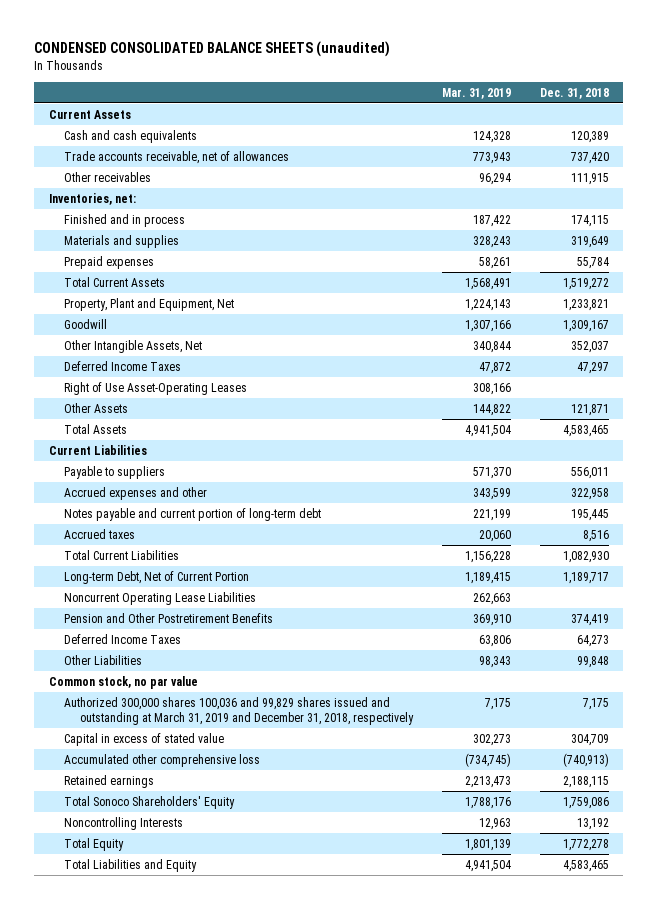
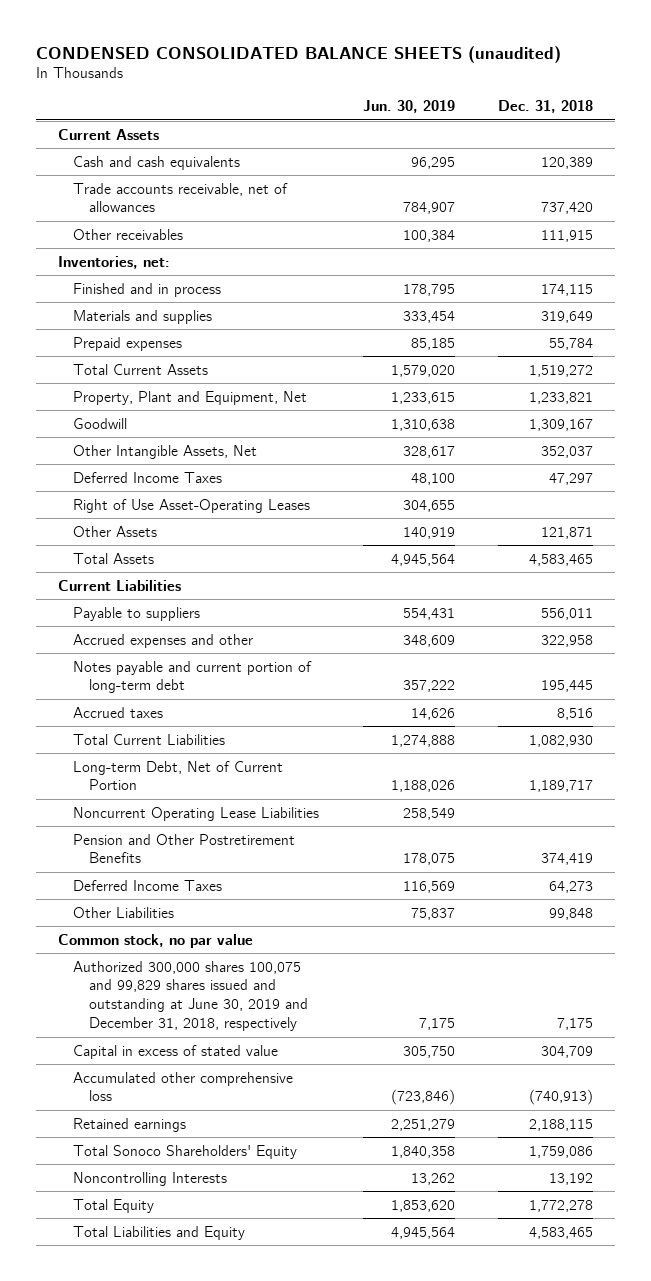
- | Mar. 31, 2019 | Dec. 31, 2018
+ | Jun. 30, 2019 | Dec. 31, 2018
- Authorized 300,000 shares 100,036 and 99,829 shares issued and outstanding at March 31, 2019 and December 31, 2018, respectively | 7,175 | 7,175
+ Authorized 300,000 shares 100,075 and 99,829 shares issued and outstanding at June 30, 2019 and December 31, 2018, respectively | 7,175 | 7,175

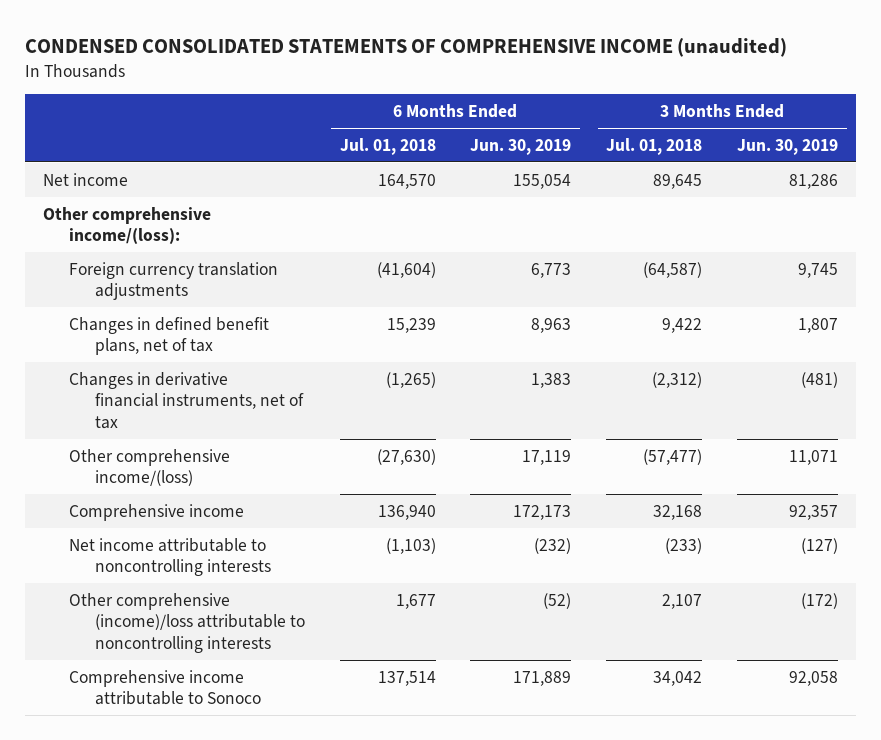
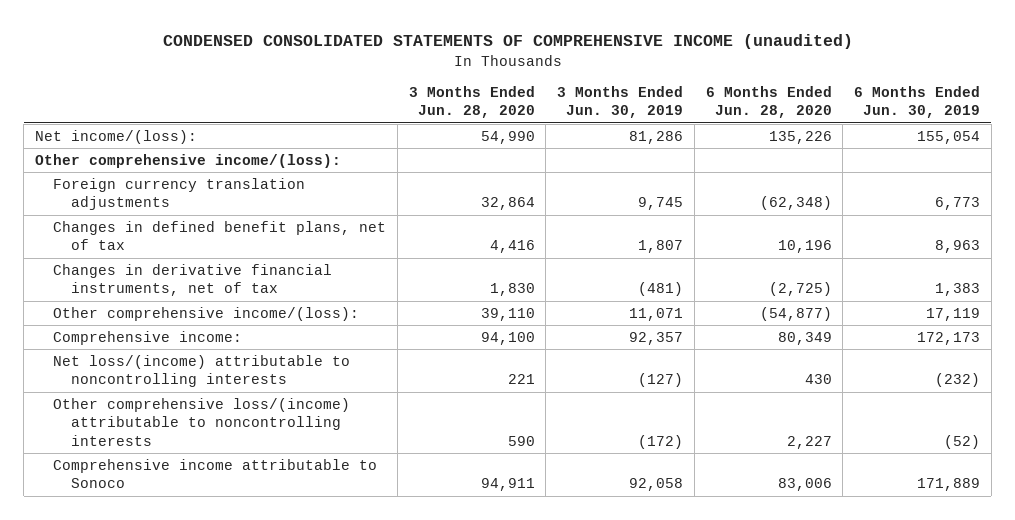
- | 6 Months Ended Jul. 01, 2018 | 6 Months Ended Jun. 30, 2019 | 3 Months Ended Jul. 01, 2018 | 3 Months Ended Jun. 30, 2019
+ | 3 Months Ended Jun. 28, 2020 | 3 Months Ended Jun. 30, 2019 | 6 Months Ended Jun. 28, 2020 | 6 Months Ended Jun. 30, 2019
- Net income | 164,570 | 155,054 | 89,645 | 81,286
+ Net income/(loss): | 54,990 | 81,286 | 135,226 | 155,054
- Other comprehensive income/(loss) | (27,630) | 17,119 | (57,477) | 11,071
- Comprehensive income | 136,940 | 172,173 | 32,168 | 92,357
- Net income attributable to noncontrolling interests | (1,103) | (232) | (233) | (127)
- Other comprehensive (income)/loss attributable to noncontrolling interests | 1,677 | (52) | 2,107 | (172)
+ Other comprehensive income/(loss): | 39,110 | 11,071 | (54,877) | 17,119
+ Comprehensive income: | 94,100 | 92,357 | 80,349 | 172,173
+ Net loss/(income) attributable to noncontrolling interests | 221 | (127) | 430 | (232)
+ Other comprehensive loss/(income) attributable to noncontrolling interests | 590 | (172) | 2,227 | (52)

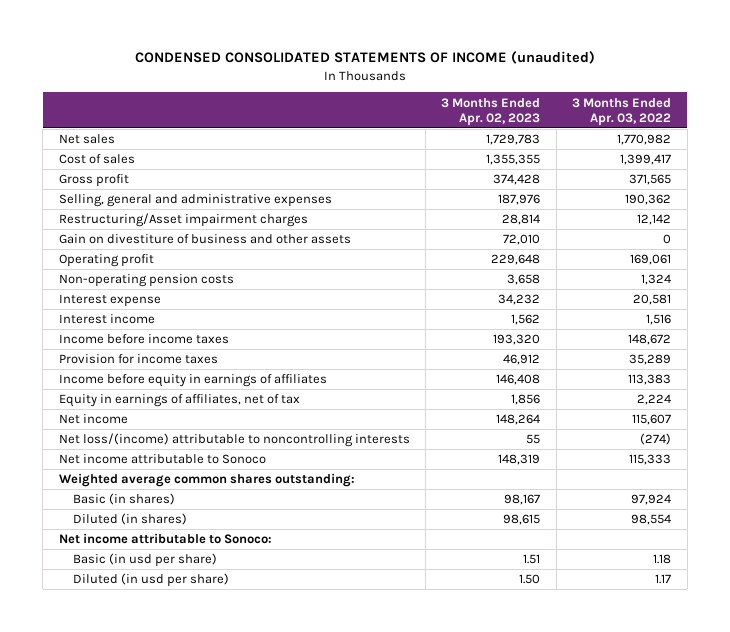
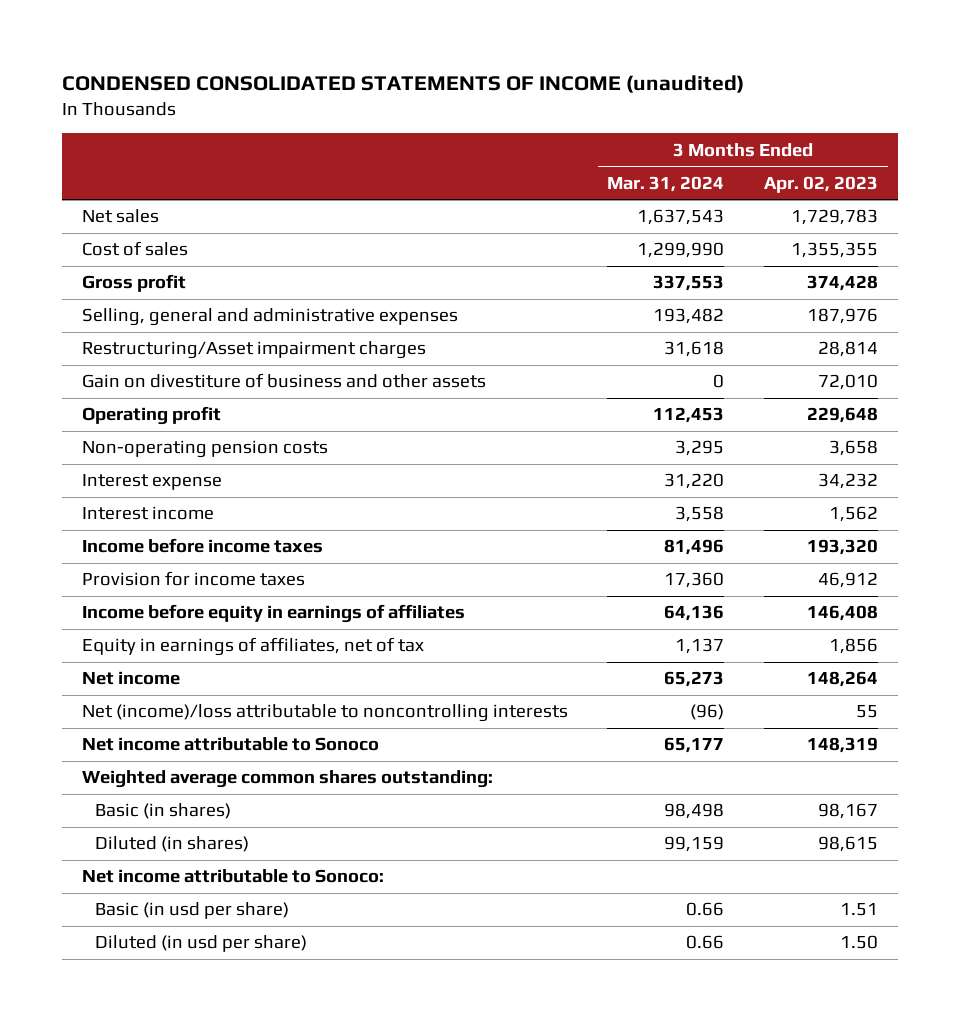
- | 3 Months Ended Apr. 02, 2023 | 3 Months Ended Apr. 03, 2022
+ | 3 Months Ended Mar. 31, 2024 | 3 Months Ended Apr. 02, 2023
- Net loss/(income) attributable to noncontrolling interests | 55 | (274)
+ Net (income)/loss attributable to noncontrolling interests | (96) | 55

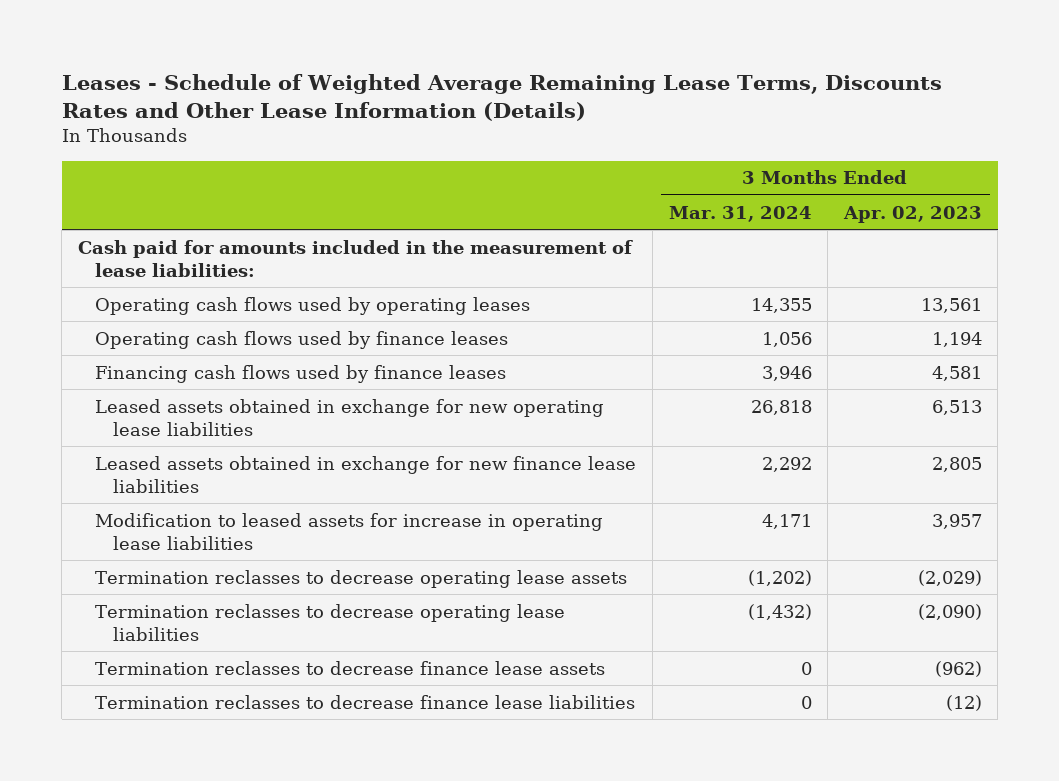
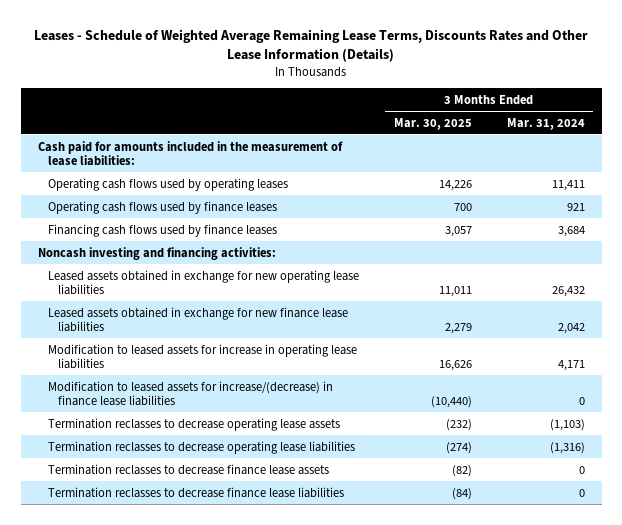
- | 3 Months Ended Mar. 31, 2024 | 3 Months Ended Apr. 02, 2023
+ | 3 Months Ended Mar. 30, 2025 | 3 Months Ended Mar. 31, 2024
- Operating cash flows used by operating leases | 14,355 | 13,561
- Operating cash flows used by finance leases | 1,056 | 1,194
- Financing cash flows used by finance leases | 3,946 | 4,581
- Leased assets obtained in exchange for new operating lease liabilities | 26,818 | 6,513
- Leased assets obtained in exchange for new finance lease liabilities | 2,292 | 2,805
+ Operating cash flows used by operating leases | 14,226 | 11,411
+ Operating cash flows used by finance leases | 700 | 921
+ Financing cash flows used by finance leases | 3,057 | 3,684
+ Noncash investing and financing activities:
+ Leased assets obtained in exchange for new operating lease liabilities | 11,011 | 26,432
+ Leased assets obtained in exchange for new finance lease liabilities | 2,279 | 2,042
- Termination reclasses to decrease operating lease assets | (1,202) | (2,029)
- Termination reclasses to decrease operating lease liabilities | (1,432) | (2,090)
+ Modification to leased assets for increase/(decrease) in finance lease liabilities | (10,440) | 0
+ Termination reclasses to decrease operating lease assets | (232) | (1,103)
+ Termination reclasses to decrease operating lease liabilities | (274) | (1,316)

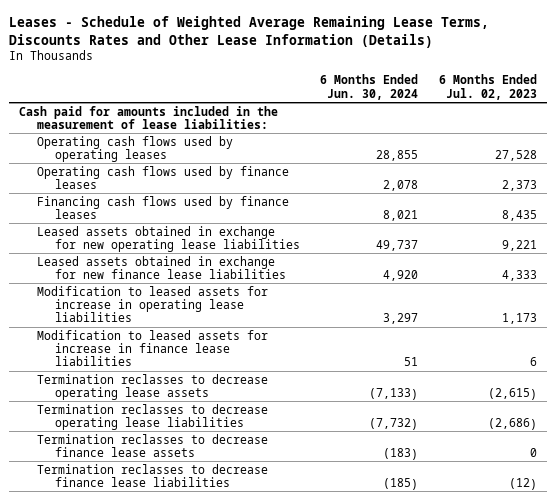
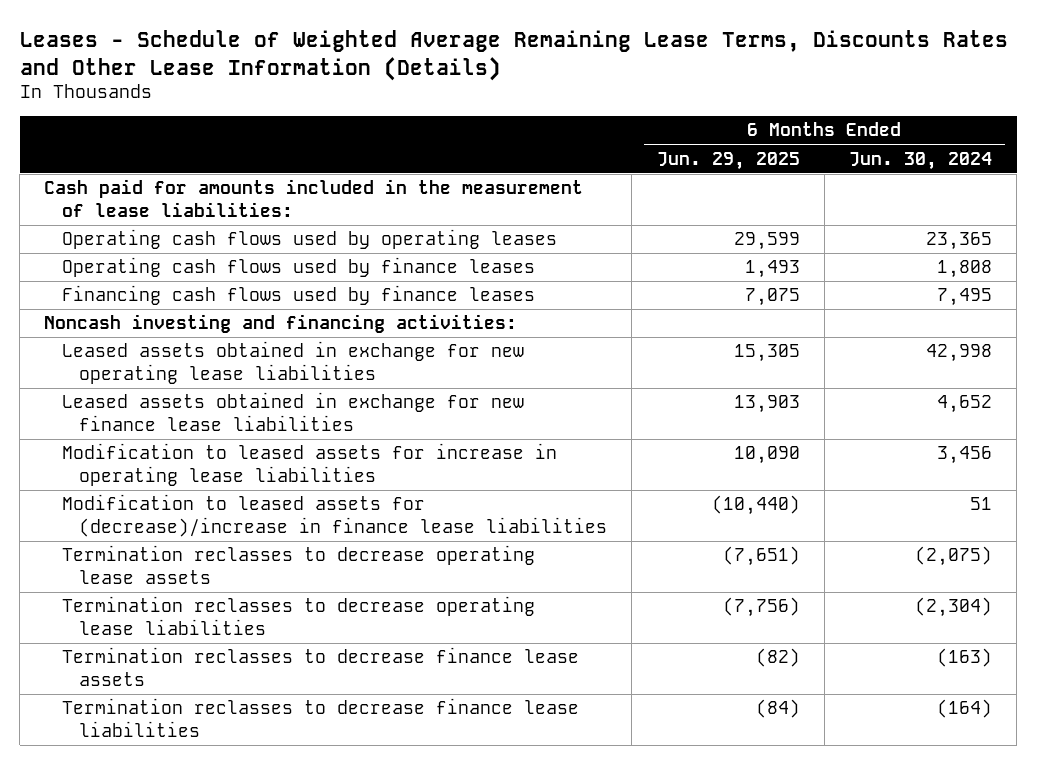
- | 6 Months Ended Jun. 30, 2024 | 6 Months Ended Jul. 02, 2023
+ | 6 Months Ended Jun. 29, 2025 | 6 Months Ended Jun. 30, 2024
- Operating cash flows used by operating leases | 28,855 | 27,528
- Operating cash flows used by finance leases | 2,078 | 2,373
- Financing cash flows used by finance leases | 8,021 | 8,435
- Leased assets obtained in exchange for new operating lease liabilities | 49,737 | 9,221
- Leased assets obtained in exchange for new finance lease liabilities | 4,920 | 4,333
- Modification to leased assets for increase in operating lease liabilities | 3,297 | 1,173
- Modification to leased assets for increase in finance lease liabilities | 51 | 6
- Termination reclasses to decrease operating lease assets | (7,133) | (2,615)
- Termination reclasses to decrease operating lease liabilities | (7,732) | (2,686)
- Termination reclasses to decrease finance lease assets | (183) | 0
- Termination reclasses to decrease finance lease liabilities | (185) | (12)
+ Operating cash flows used by operating leases | 29,599 | 23,365
+ Operating cash flows used by finance leases | 1,493 | 1,808
+ Financing cash flows used by finance leases | 7,075 | 7,495
+ Noncash investing and financing activities:
+ Leased assets obtained in exchange for new operating lease liabilities | 15,305 | 42,998
+ Leased assets obtained in exchange for new finance lease liabilities | 13,903 | 4,652
+ Modification to leased assets for increase in operating lease liabilities | 10,090 | 3,456
+ Modification to leased assets for (decrease)/increase in finance lease liabilities | (10,440) | 51
+ Termination reclasses to decrease operating lease assets | (7,651) | (2,075)
+ Termination reclasses to decrease operating lease liabilities | (7,756) | (2,304)
+ Termination reclasses to decrease finance lease assets | (82) | (163)
+ Termination reclasses to decrease finance lease liabilities | (84) | (164)

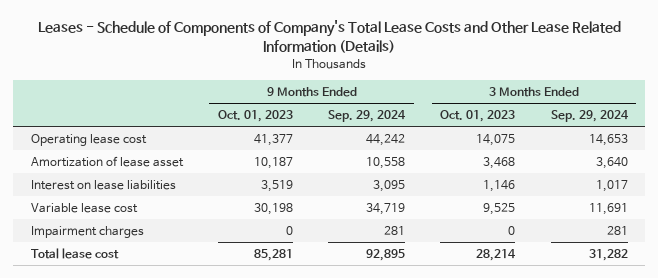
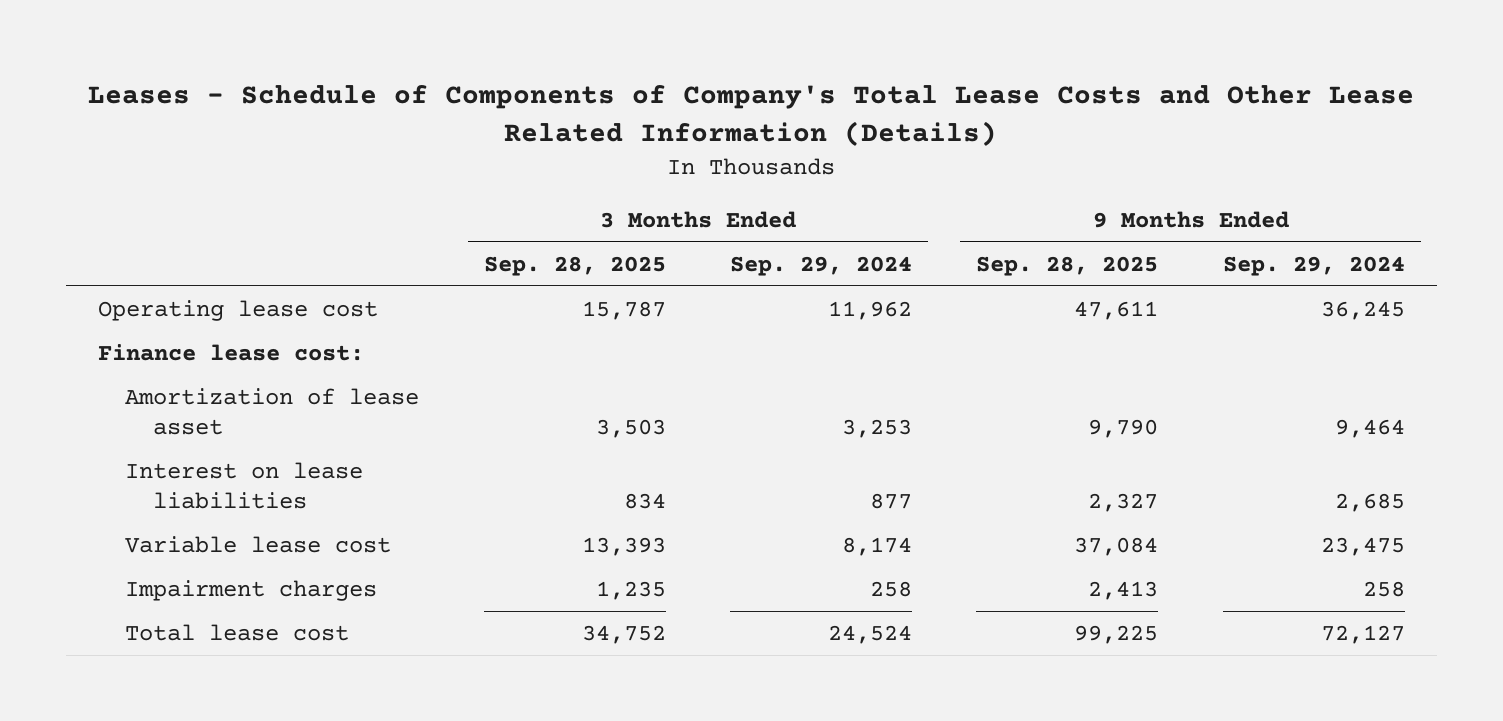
- | 9 Months Ended Oct. 01, 2023 | 9 Months Ended Sep. 29, 2024 | 3 Months Ended Oct. 01, 2023 | 3 Months Ended Sep. 29, 2024
+ | 3 Months Ended Sep. 28, 2025 | 3 Months Ended Sep. 29, 2024 | 9 Months Ended Sep. 28, 2025 | 9 Months Ended Sep. 29, 2024
- Operating lease cost | 41,377 | 44,242 | 14,075 | 14,653
- Amortization of lease asset | 10,187 | 10,558 | 3,468 | 3,640
- Interest on lease liabilities | 3,519 | 3,095 | 1,146 | 1,017
- Variable lease cost | 30,198 | 34,719 | 9,525 | 11,691
- Impairment charges | 0 | 281 | 0 | 281
- Total lease cost | 85,281 | 92,895 | 28,214 | 31,282
+ Operating lease cost | 15,787 | 11,962 | 47,611 | 36,245
+ Finance lease cost:
+ Amortization of lease asset | 3,503 | 3,253 | 9,790 | 9,464
+ Interest on lease liabilities | 834 | 877 | 2,327 | 2,685
+ Variable lease cost | 13,393 | 8,174 | 37,084 | 23,475
+ Impairment charges | 1,235 | 258 | 2,413 | 258
+ Total lease cost | 34,752 | 24,524 | 99,225 | 72,127

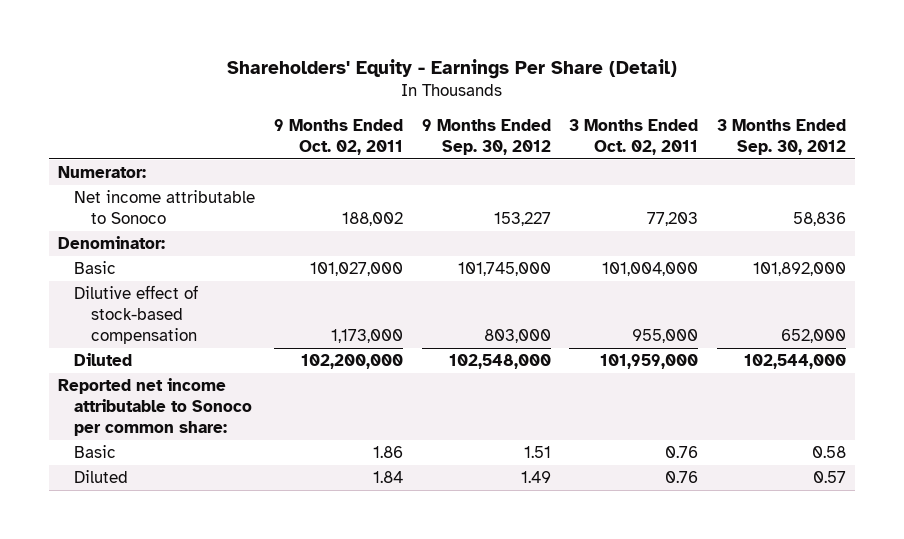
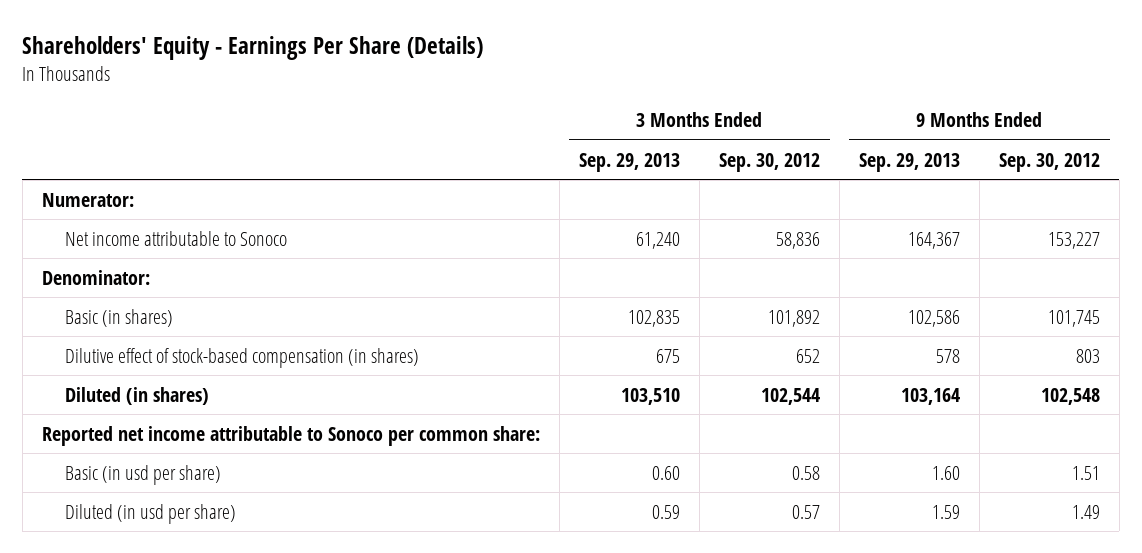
- Shareholders' Equity - Earnings Per Share (Detail)
+ Shareholders' Equity - Earnings Per Share (Details)
- | 9 Months Ended Oct. 02, 2011 | 9 Months Ended Sep. 30, 2012 | 3 Months Ended Oct. 02, 2011 | 3 Months Ended Sep. 30, 2012
+ | 3 Months Ended Sep. 29, 2013 | 3 Months Ended Sep. 30, 2012 | 9 Months Ended Sep. 29, 2013 | 9 Months Ended Sep. 30, 2012
- Basic | 101,027,000 | 101,745,000 | 101,004,000 | 101,892,000
- Dilutive effect of stock-based compensation | 1,173,000 | 803,000 | 955,000 | 652,000
- Diluted | 102,200,000 | 102,548,000 | 101,959,000 | 102,544,000
+ Basic (in shares) | 102,835 | 101,892 | 102,586 | 101,745
+ Dilutive effect of stock-based compensation (in shares) | 675 | 652 | 578 | 803
+ Diluted (in shares) | 103,510 | 102,544 | 103,164 | 102,548
- Basic | 1.86 | 1.51 | 0.76 | 0.58
- Diluted | 1.84 | 1.49 | 0.76 | 0.57
+ Basic (in usd per share) | 0.60 | 0.58 | 1.60 | 1.51
+ Diluted (in usd per share) | 0.59 | 0.57 | 1.59 | 1.49

